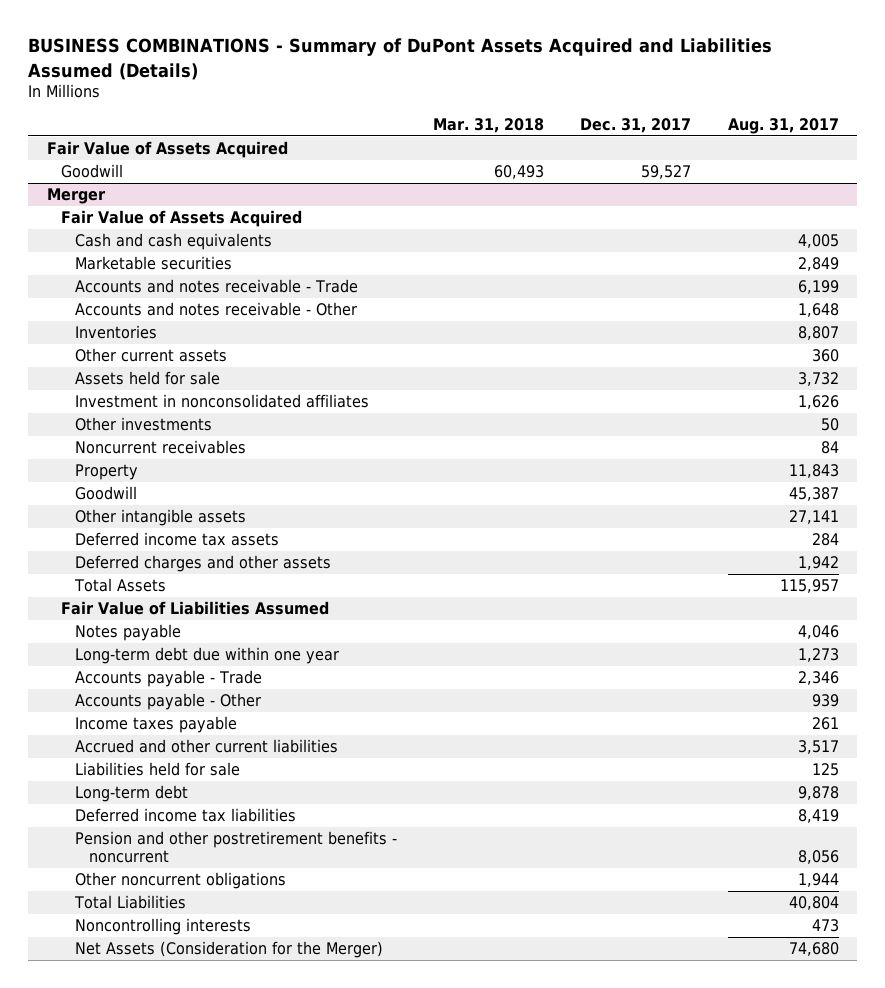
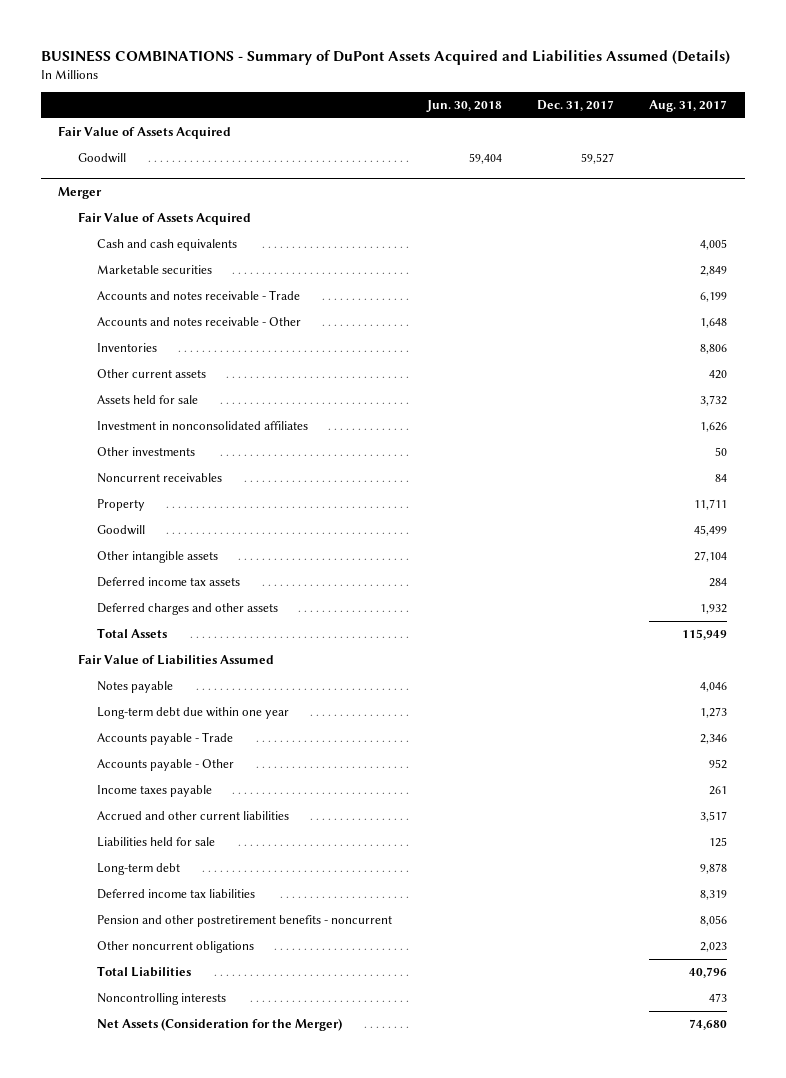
- | Mar. 31, 2018 | Dec. 31, 2017 | Aug. 31, 2017
+ | Jun. 30, 2018 | Dec. 31, 2017 | Aug. 31, 2017
@ Merger
- Inventories | | | 8,807
- Other current assets | | | 360
+ Inventories | | | 8,806
+ Other current assets | | | 420
- Property | | | 11,843
- Goodwill | | | 45,387
- Other intangible assets | | | 27,141
+ Property | | | 11,711
+ Goodwill | | | 45,499
+ Other intangible assets | | | 27,104
- Deferred charges and other assets | | | 1,942
- Total Assets | | | 115,957
+ Deferred charges and other assets | | | 1,932
+ Total Assets | | | 115,949
- Accounts payable - Other | | | 939
+ Accounts payable - Other | | | 952
- Deferred income tax liabilities | | | 8,419
+ Deferred income tax liabilities | | | 8,319
- Other noncurrent obligations | | | 1,944
- Total Liabilities | | | 40,804
+ Other noncurrent obligations | | | 2,023
+ Total Liabilities | | | 40,796

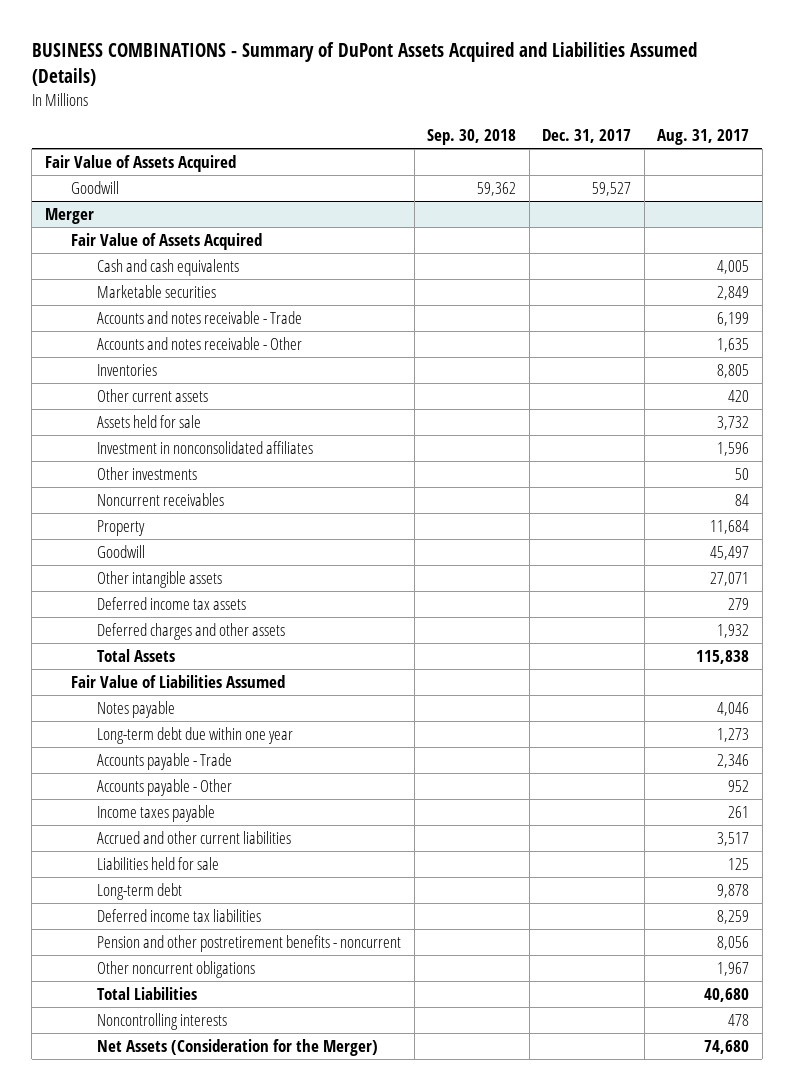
- | Jun. 30, 2018 | Dec. 31, 2017 | Aug. 31, 2017
+ | Sep. 30, 2018 | Dec. 31, 2017 | Aug. 31, 2017
@ Merger
- Accounts and notes receivable - Other | | | 1,648
- Inventories | | | 8,806
+ Accounts and notes receivable - Other | | | 1,635
+ Inventories | | | 8,805
- Investment in nonconsolidated affiliates | | | 1,626
+ Investment in nonconsolidated affiliates | | | 1,596
- Property | | | 11,711
- Goodwill | | | 45,499
- Other intangible assets | | | 27,104
- Deferred income tax assets | | | 284
+ Property | | | 11,684
+ Goodwill | | | 45,497
+ Other intangible assets | | | 27,071
+ Deferred income tax assets | | | 279
- Total Assets | | | 115,949
+ Total Assets | | | 115,838
- Deferred income tax liabilities | | | 8,319
+ Deferred income tax liabilities | | | 8,259
- Other noncurrent obligations | | | 2,023
- Total Liabilities | | | 40,796
- Noncontrolling interests | | | 473
+ Other noncurrent obligations | | | 1,967
+ Total Liabilities | | | 40,680
+ Noncontrolling interests | | | 478

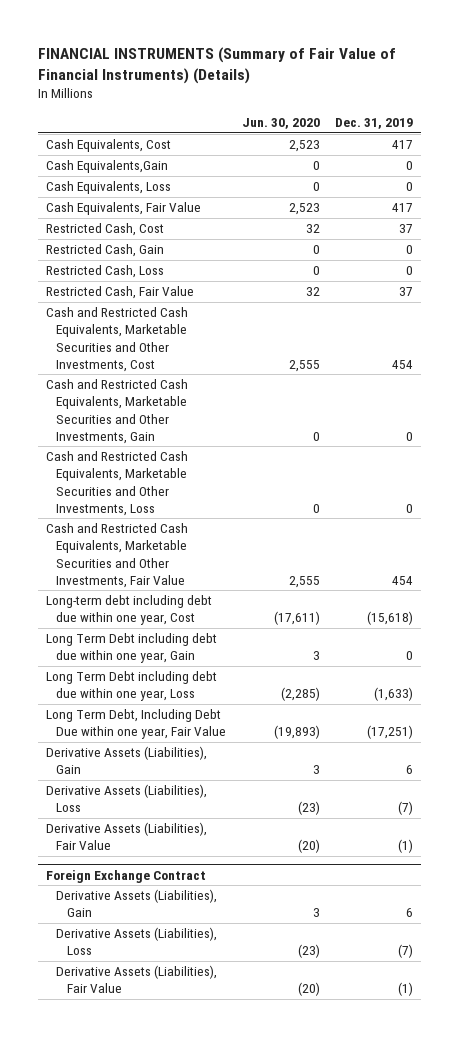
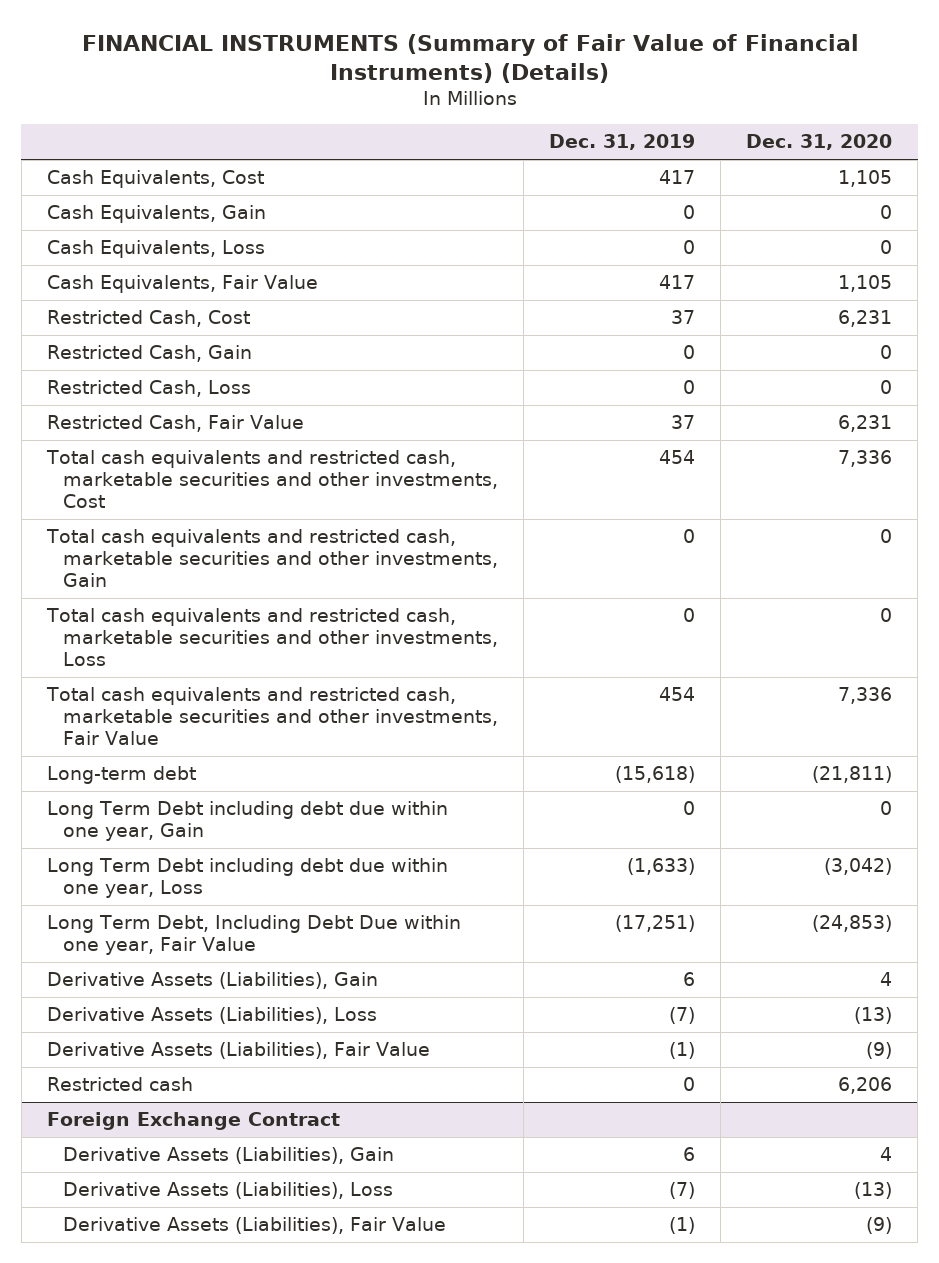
- | Jun. 30, 2020 | Dec. 31, 2019
+ | Dec. 31, 2019 | Dec. 31, 2020
- Cash Equivalents,Gain | 0 | 0
+ Cash Equivalents, Gain | 0 | 0
- Cash and Restricted Cash Equivalents, Marketable Securities and Other Investments, Cost | 2,555 | 454
- Cash and Restricted Cash Equivalents, Marketable Securities and Other Investments, Gain | 0 | 0
- Cash and Restricted Cash Equivalents, Marketable Securities and Other Investments, Loss | 0 | 0
- Cash and Restricted Cash Equivalents, Marketable Securities and Other Investments, Fair Value | 2,555 | 454
- Long-term debt including debt due within one year, Cost | (17,611) | (15,618)
+ Total cash equivalents and restricted cash, marketable securities and other investments, Cost | 454 | 7,336
+ Total cash equivalents and restricted cash, marketable securities and other investments, Gain | 0 | 0
+ Total cash equivalents and restricted cash, marketable securities and other investments, Loss | 0 | 0
+ Total cash equivalents and restricted cash, marketable securities and other investments, Fair Value | 454 | 7,336
+ Long-term debt | (15,618) | (21,811)
+ Restricted cash | 0 | 6,206

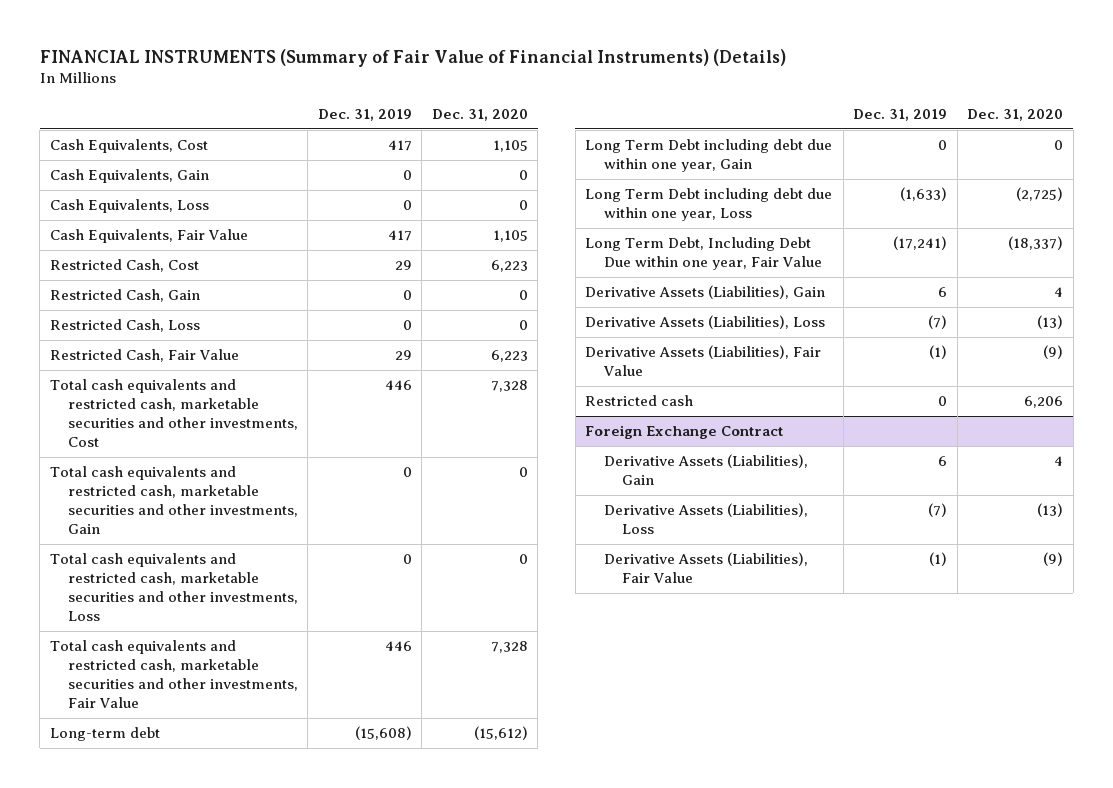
- Restricted Cash, Cost | 37 | 6,231
+ Restricted Cash, Cost | 29 | 6,223
- Restricted Cash, Fair Value | 37 | 6,231
- Total cash equivalents and restricted cash, marketable securities and other investments, Cost | 454 | 7,336
+ Restricted Cash, Fair Value | 29 | 6,223
+ Total cash equivalents and restricted cash, marketable securities and other investments, Cost | 446 | 7,328
- Total cash equivalents and restricted cash, marketable securities and other investments, Fair Value | 454 | 7,336
- Long-term debt | (15,618) | (21,811)
+ Total cash equivalents and restricted cash, marketable securities and other investments, Fair Value | 446 | 7,328
+ Long-term debt | (15,608) | (15,612)
- Long Term Debt including debt due within one year, Loss | (1,633) | (3,042)
- Long Term Debt, Including Debt Due within one year, Fair Value | (17,251) | (24,853)
+ Long Term Debt including debt due within one year, Loss | (1,633) | (2,725)
+ Long Term Debt, Including Debt Due within one year, Fair Value | (17,241) | (18,337)

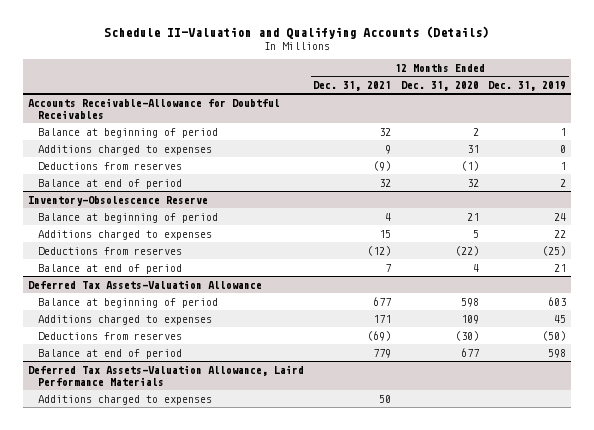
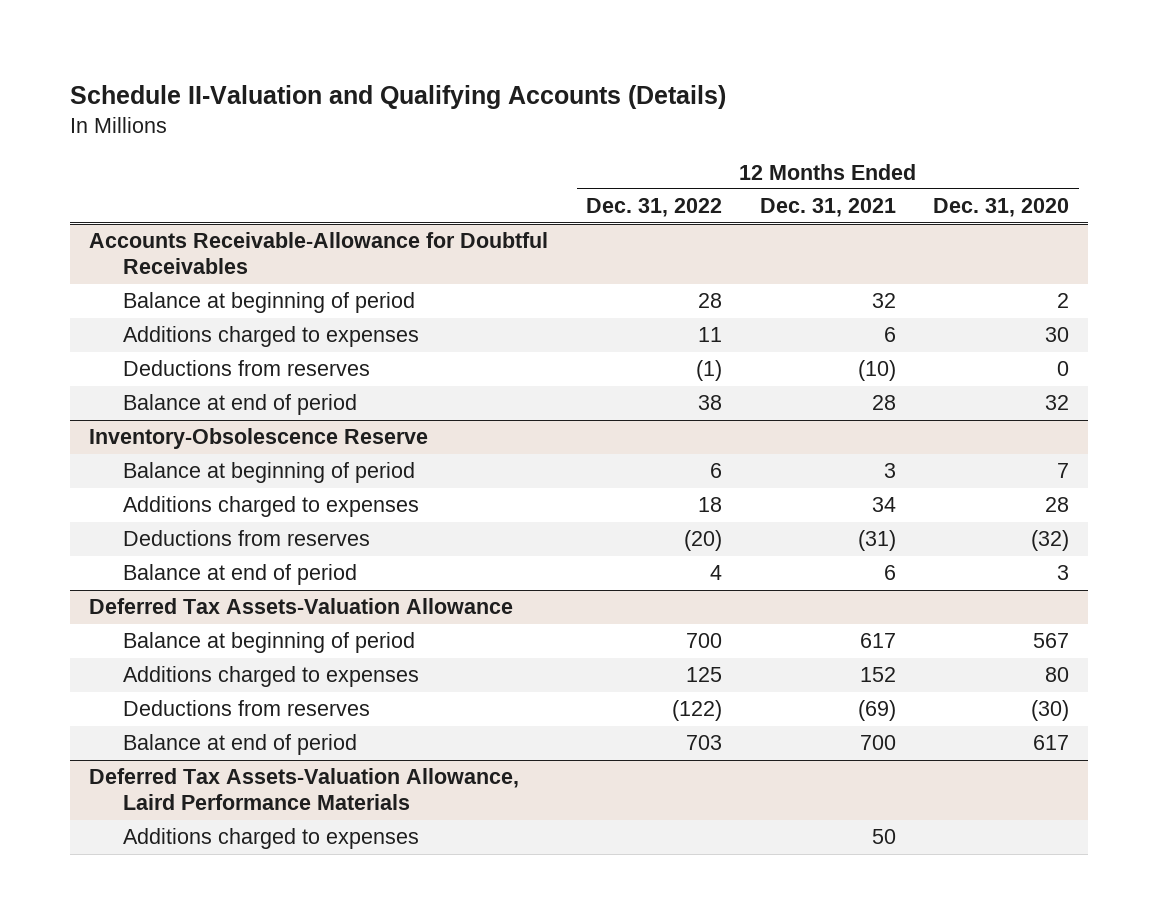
- | 12 Months Ended Dec. 31, 2021 | 12 Months Ended Dec. 31, 2020 | 12 Months Ended Dec. 31, 2019
+ | 12 Months Ended Dec. 31, 2022 | 12 Months Ended Dec. 31, 2021 | 12 Months Ended Dec. 31, 2020
@ Accounts Receivable-Allowance for Doubtful Receivables
- Additions charged to expenses | 9 | 31 | 0
- Deductions from reserves | (9) | (1) | 1
- Balance at end of period | 32 | 32 | 2
+ Additions charged to expenses | 11 | 6 | 30
+ Deductions from reserves | (1) | (10) | 0
+ Balance at end of period | 38 | 28 | 32
@ Inventory-Obsolescence Reserve
- Balance at beginning of period | 4 | 21 | 24
- Additions charged to expenses | 15 | 5 | 22
- Deductions from reserves | (12) | (22) | (25)
- Balance at end of period | 7 | 4 | 21
+ Balance at beginning of period | 6 | 3 | 7
+ Additions charged to expenses | 18 | 34 | 28
+ Deductions from reserves | (20) | (31) | (32)
+ Balance at end of period | 4 | 6 | 3
@ Deferred Tax Assets-Valuation Allowance
- Balance at beginning of period | 677 | 598 | 603
- Additions charged to expenses | 171 | 109 | 45
+ Balance at beginning of period | 700 | 617 | 567
+ Additions charged to expenses | 125 | 152 | 80
- Balance at end of period | 779 | 677 | 598
+ Balance at end of period | 703 | 700 | 617

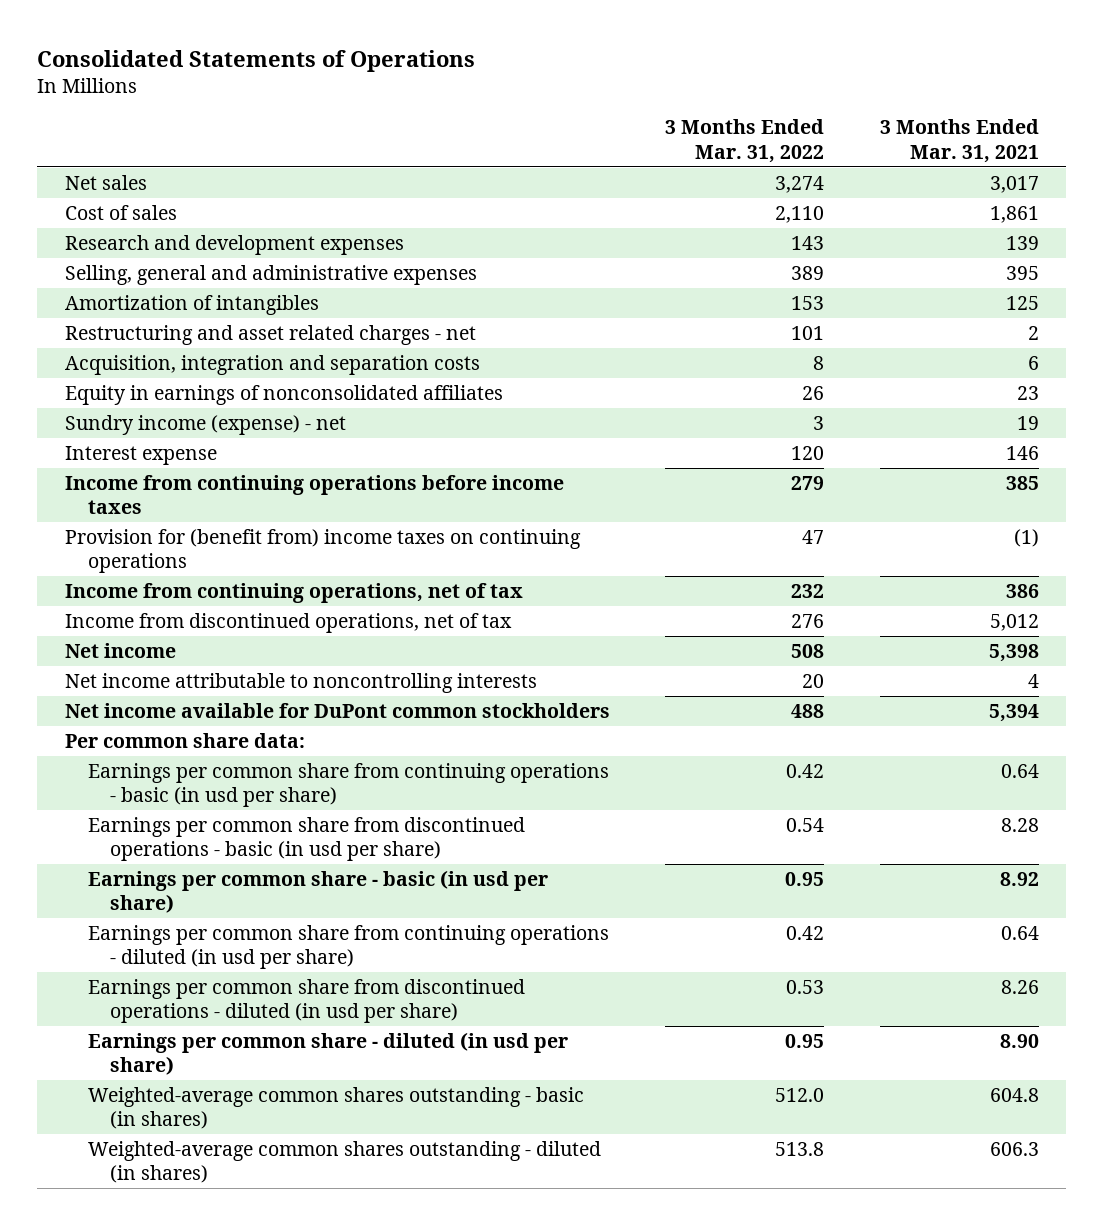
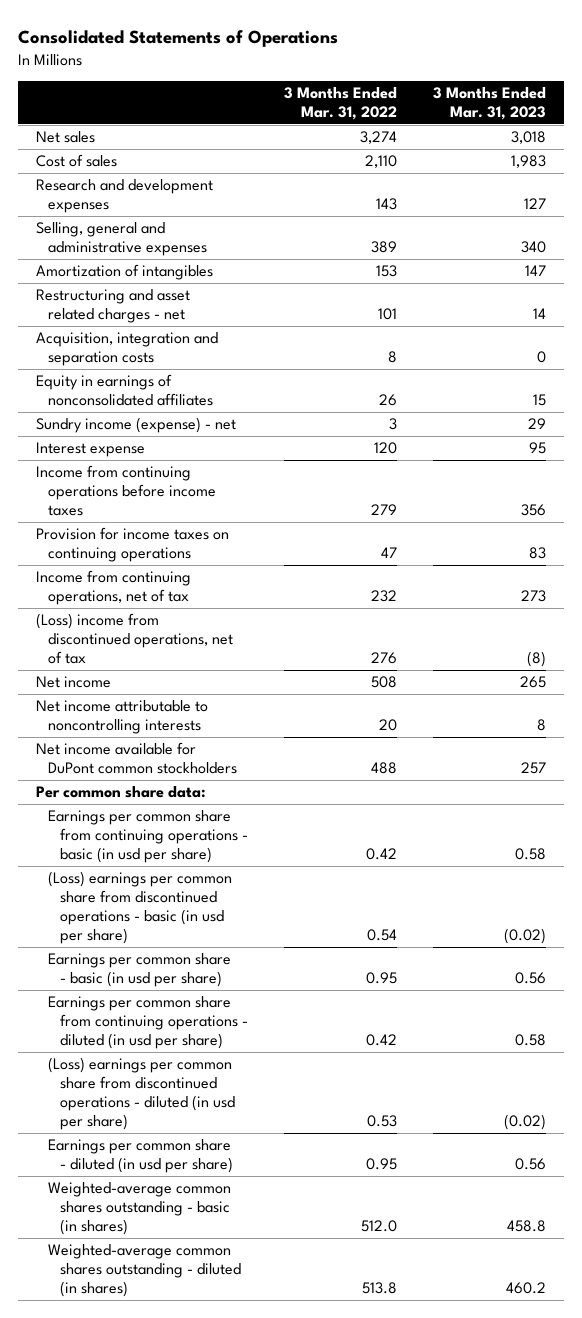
- | 3 Months Ended Mar. 31, 2022 | 3 Months Ended Mar. 31, 2021
+ | 3 Months Ended Mar. 31, 2022 | 3 Months Ended Mar. 31, 2023
- Provision for (benefit from) income taxes on continuing operations | 47 | (1)
+ Provision for income taxes on continuing operations | 47 | 83
- Income from discontinued operations, net of tax | 276 | 5,012
+ (Loss) income from discontinued operations, net of tax | 276 | (8)
- Earnings per common share from discontinued operations - basic (in usd per share) | 0.54 | 8.28
+ (Loss) earnings per common share from discontinued operations - basic (in usd per share) | 0.54 | (0.02)
- Earnings per common share from discontinued operations - diluted (in usd per share) | 0.53 | 8.26
+ (Loss) earnings per common share from discontinued operations - diluted (in usd per share) | 0.53 | (0.02)

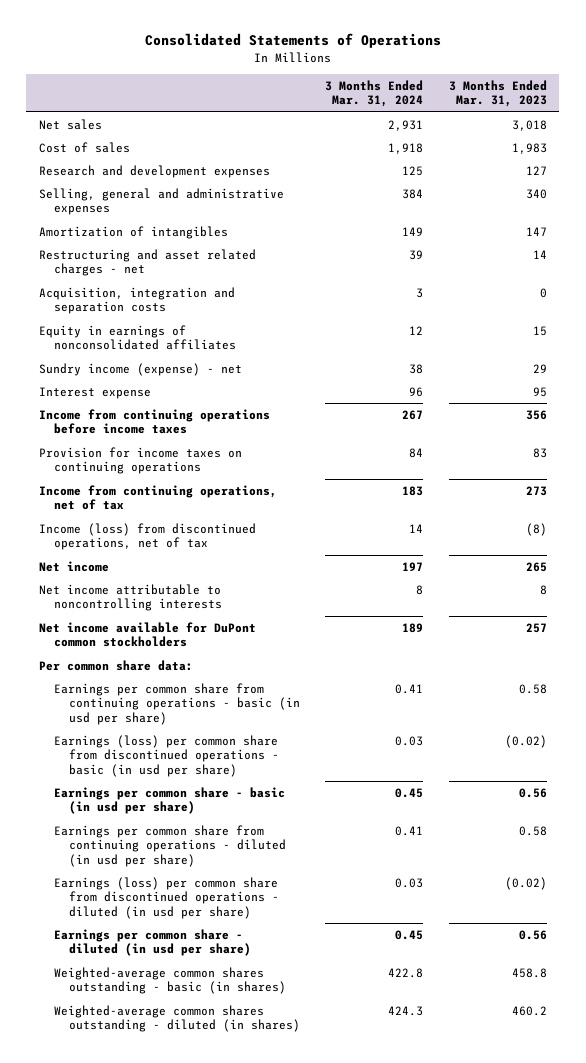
- | 3 Months Ended Mar. 31, 2022 | 3 Months Ended Mar. 31, 2023
+ | 3 Months Ended Mar. 31, 2024 | 3 Months Ended Mar. 31, 2023
- (Loss) income from discontinued operations, net of tax | 276 | (8)
+ Income (loss) from discontinued operations, net of tax | 14 | (8)
- (Loss) earnings per common share from discontinued operations - basic (in usd per share) | 0.54 | (0.02)
+ Earnings (loss) per common share from discontinued operations - basic (in usd per share) | 0.03 | (0.02)
- (Loss) earnings per common share from discontinued operations - diluted (in usd per share) | 0.53 | (0.02)
+ Earnings (loss) per common share from discontinued operations - diluted (in usd per share) | 0.03 | (0.02)

